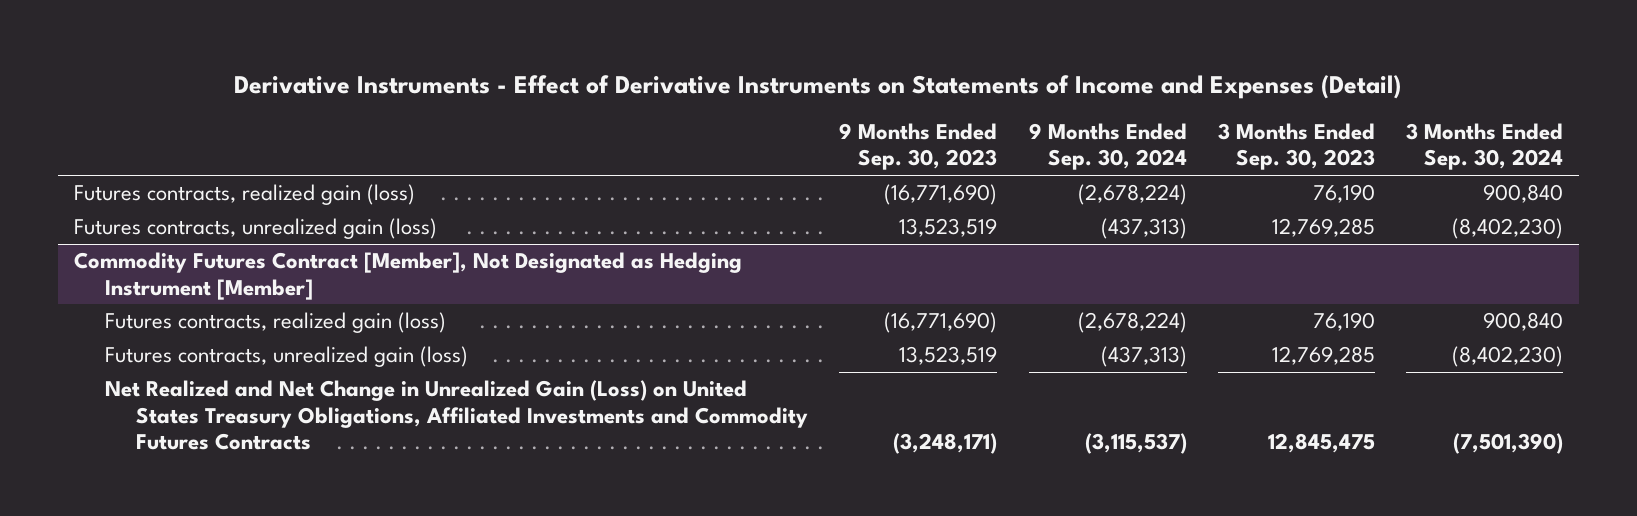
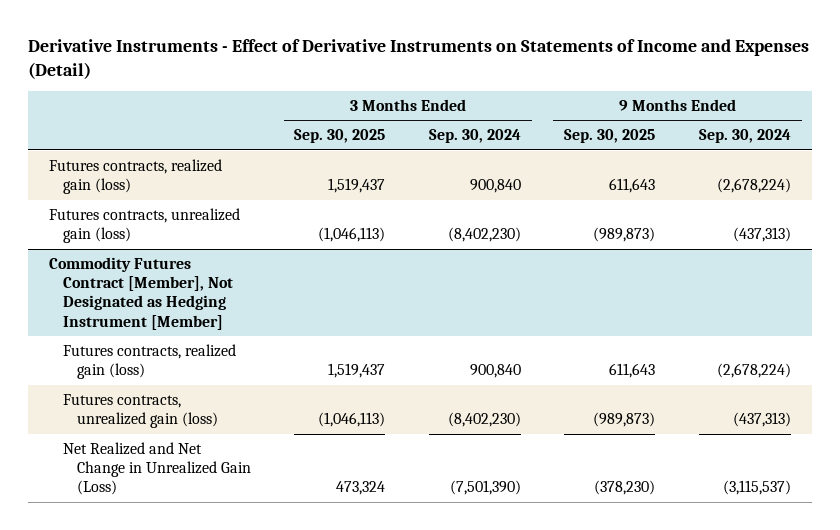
- | 9 Months Ended Sep. 30, 2023 | 9 Months Ended Sep. 30, 2024 | 3 Months Ended Sep. 30, 2023 | 3 Months Ended Sep. 30, 2024
+ | 3 Months Ended Sep. 30, 2025 | 3 Months Ended Sep. 30, 2024 | 9 Months Ended Sep. 30, 2025 | 9 Months Ended Sep. 30, 2024
@ Commodity Futures Contract [Member], Not Designated as Hedging Instrument [Member]
- Net Realized and Net Change in Unrealized Gain (Loss) on United States Treasury Obligations, Affiliated Investments and Commodity Futures Contracts | (3,248,171) | (3,115,537) | 12,845,475 | (7,501,390)
+ Net Realized and Net Change in Unrealized Gain (Loss) | 473,324 | (7,501,390) | (378,230) | (3,115,537)

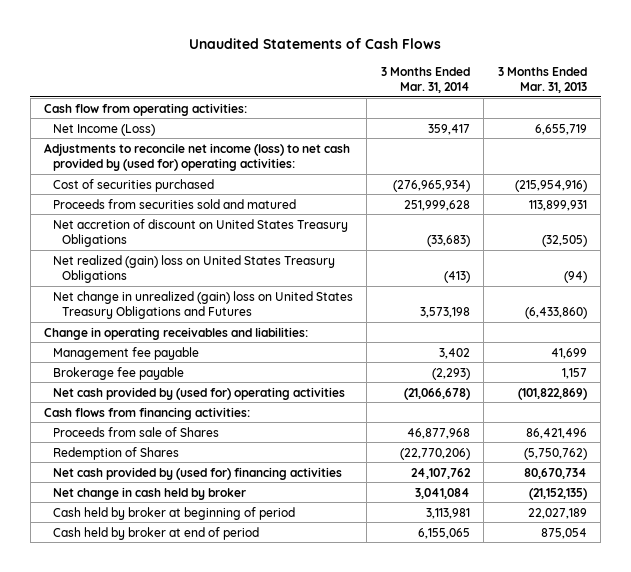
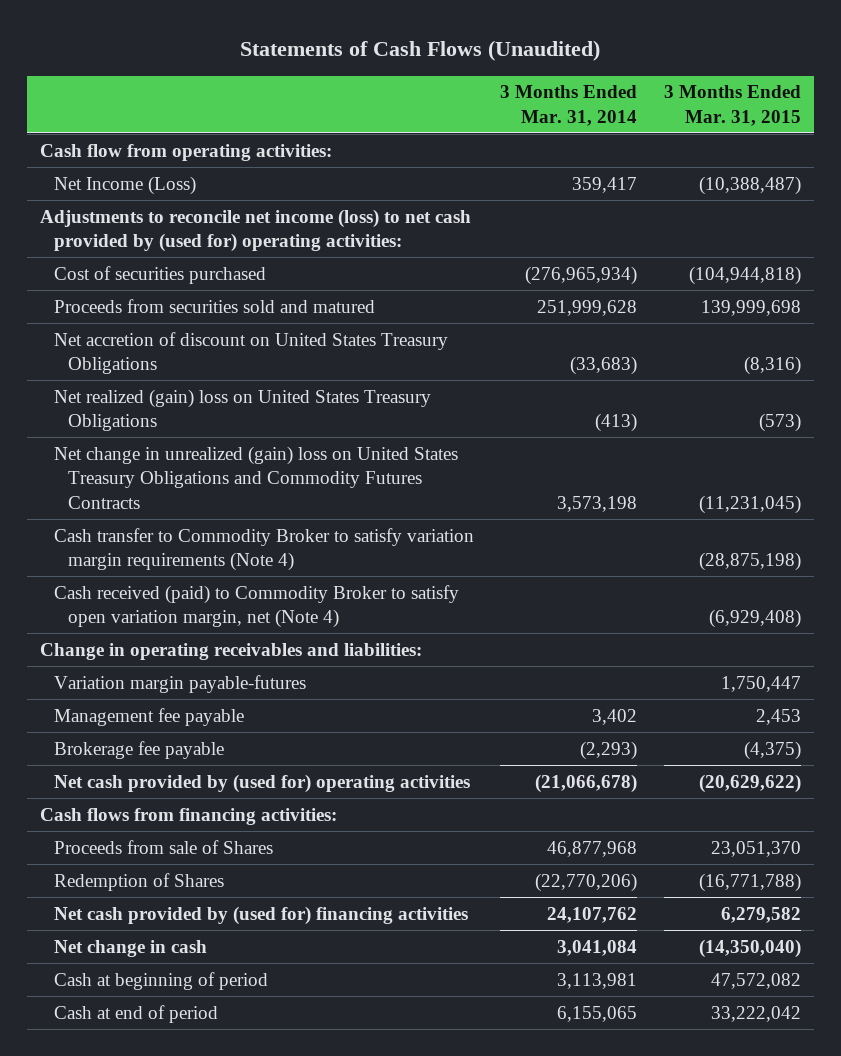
- Unaudited Statements of Cash Flows
+ Statements of Cash Flows (Unaudited)
- | 3 Months Ended Mar. 31, 2014 | 3 Months Ended Mar. 31, 2013
+ | 3 Months Ended Mar. 31, 2014 | 3 Months Ended Mar. 31, 2015
- Net change in unrealized (gain) loss on United States Treasury Obligations and Futures | 3,573,198 | (6,433,860)
+ Net change in unrealized (gain) loss on United States Treasury Obligations and Commodity Futures Contracts | 3,573,198 | (11,231,045)
+ Cash transfer to Commodity Broker to satisfy variation margin requirements (Note 4) | | (28,875,198)
+ Cash received (paid) to Commodity Broker to satisfy open variation margin, net (Note 4) | | (6,929,408)
+ Variation margin payable-futures | | 1,750,447
- Net change in cash held by broker | 3,041,084 | (21,152,135)
- Cash held by broker at beginning of period | 3,113,981 | 22,027,189
- Cash held by broker at end of period | 6,155,065 | 875,054
+ Net change in cash | 3,041,084 | (14,350,040)
+ Cash at beginning of period | 3,113,981 | 47,572,082
+ Cash at end of period | 6,155,065 | 33,222,042

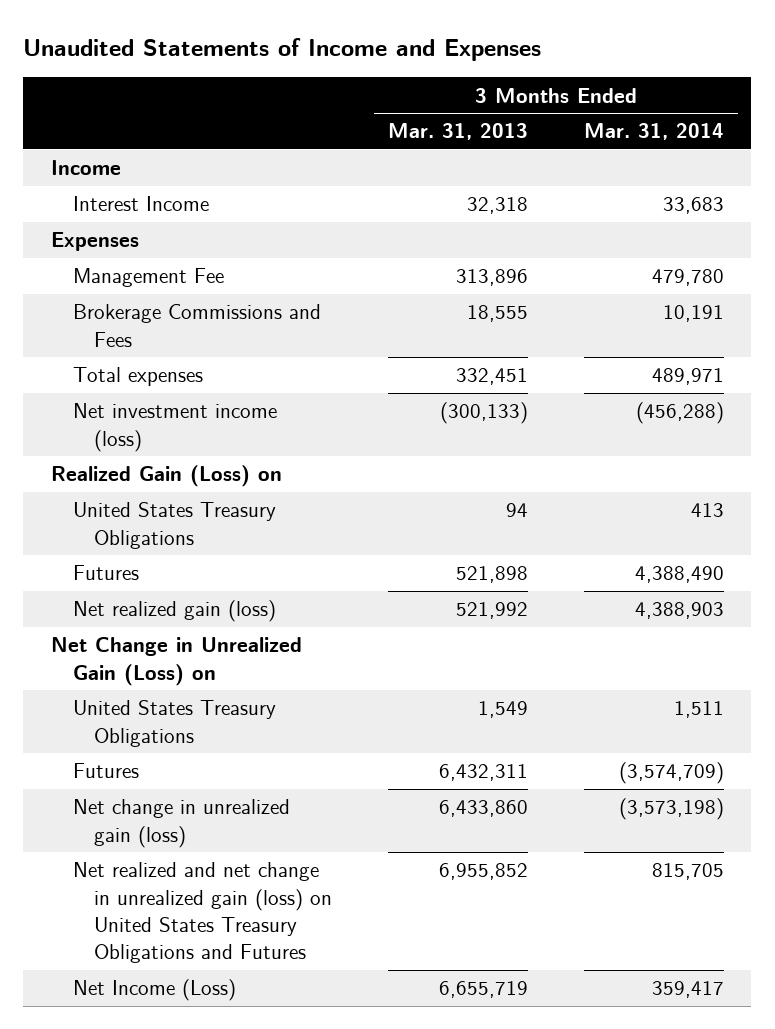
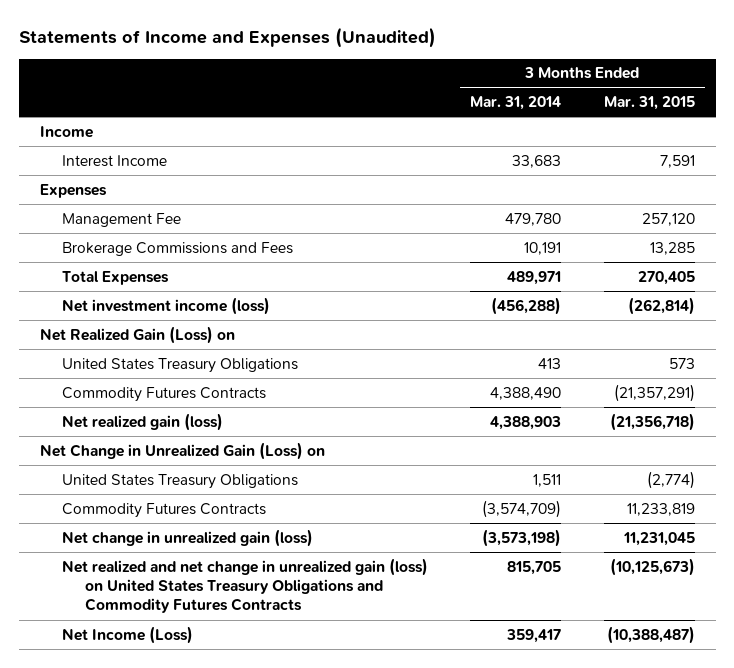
- Unaudited Statements of Income and Expenses
+ Statements of Income and Expenses (Unaudited)
- | 3 Months Ended Mar. 31, 2013 | 3 Months Ended Mar. 31, 2014
+ | 3 Months Ended Mar. 31, 2014 | 3 Months Ended Mar. 31, 2015
- Total expenses | 332,451 | 489,971
+ Total Expenses | 489,971 | 270,405
- Realized Gain (Loss) on
+ Net Realized Gain (Loss) on
- Futures | 521,898 | 4,388,490
+ Commodity Futures Contracts | 4,388,490 | (21,357,291)
- Futures | 6,432,311 | (3,574,709)
+ Commodity Futures Contracts | (3,574,709) | 11,233,819
- Net realized and net change in unrealized gain (loss) on United States Treasury Obligations and Futures | 6,955,852 | 815,705
+ Net realized and net change in unrealized gain (loss) on United States Treasury Obligations and Commodity Futures Contracts | 815,705 | (10,125,673)

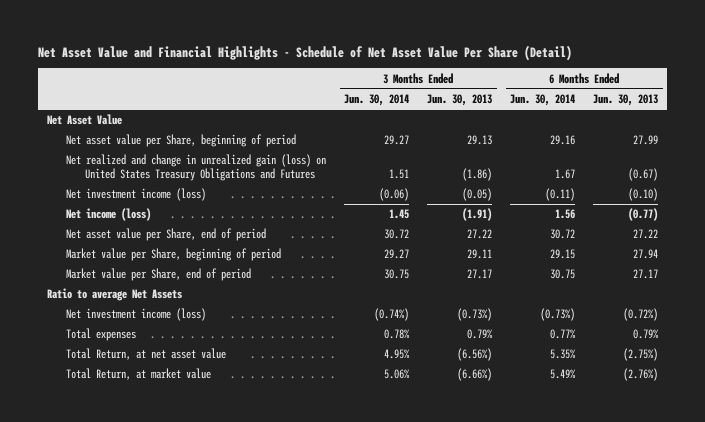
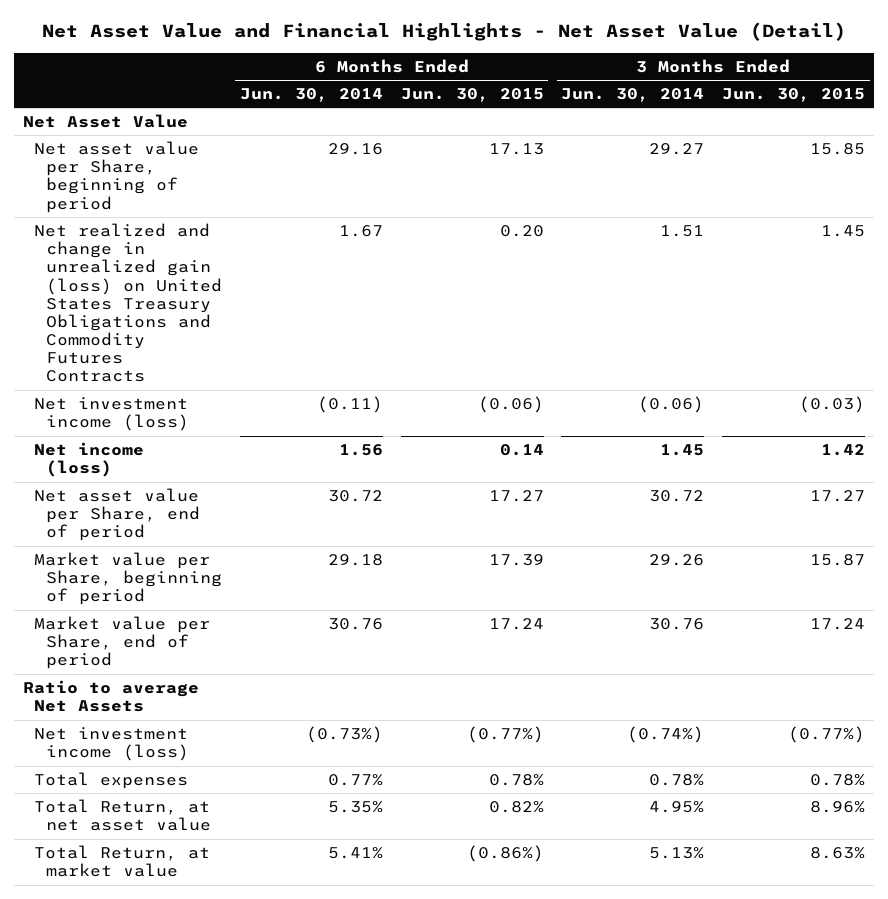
- Net Asset Value and Financial Highlights - Schedule of Net Asset Value Per Share (Detail)
+ Net Asset Value and Financial Highlights - Net Asset Value (Detail)
- | 3 Months Ended Jun. 30, 2014 | 3 Months Ended Jun. 30, 2013 | 6 Months Ended Jun. 30, 2014 | 6 Months Ended Jun. 30, 2013
+ | 6 Months Ended Jun. 30, 2014 | 6 Months Ended Jun. 30, 2015 | 3 Months Ended Jun. 30, 2014 | 3 Months Ended Jun. 30, 2015
- Net realized and change in unrealized gain (loss) on United States Treasury Obligations and Futures | 1.51 | (1.86) | 1.67 | (0.67)
+ Net realized and change in unrealized gain (loss) on United States Treasury Obligations and Commodity Futures Contracts | 1.67 | 0.20 | 1.51 | 1.45
- Market value per Share, beginning of period | 29.27 | 29.11 | 29.15 | 27.94
- Market value per Share, end of period | 30.75 | 27.17 | 30.75 | 27.17
+ Market value per Share, beginning of period | 29.18 | 17.39 | 29.26 | 15.87
+ Market value per Share, end of period | 30.76 | 17.24 | 30.76 | 17.24
- Total Return, at market value | 5.06% | (6.66%) | 5.49% | (2.76%)
+ Total Return, at market value | 5.41% | (0.86%) | 5.13% | 8.63%

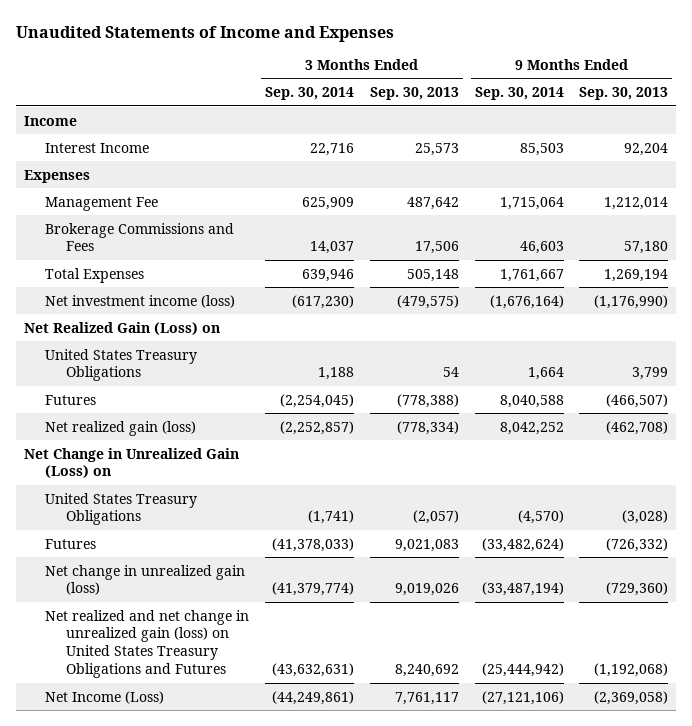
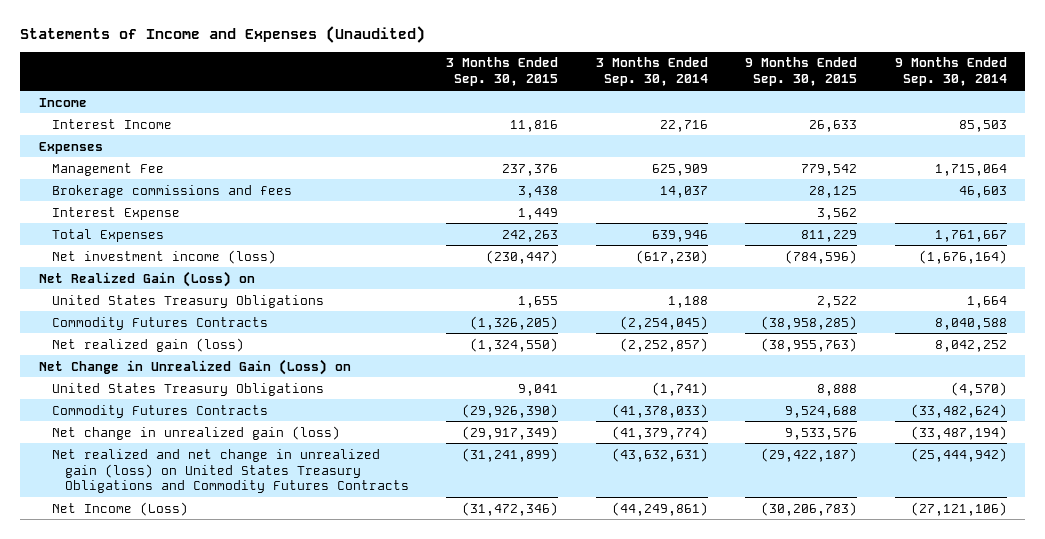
- Unaudited Statements of Income and Expenses
+ Statements of Income and Expenses (Unaudited)
- | 3 Months Ended Sep. 30, 2014 | 3 Months Ended Sep. 30, 2013 | 9 Months Ended Sep. 30, 2014 | 9 Months Ended Sep. 30, 2013
+ | 3 Months Ended Sep. 30, 2015 | 3 Months Ended Sep. 30, 2014 | 9 Months Ended Sep. 30, 2015 | 9 Months Ended Sep. 30, 2014
- Brokerage Commissions and Fees | 14,037 | 17,506 | 46,603 | 57,180
+ Brokerage commissions and fees | 3,438 | 14,037 | 28,125 | 46,603
+ Interest Expense | 1,449 | | 3,562 |
- Futures | (2,254,045) | (778,388) | 8,040,588 | (466,507)
+ Commodity Futures Contracts | (1,326,205) | (2,254,045) | (38,958,285) | 8,040,588
- Futures | (41,378,033) | 9,021,083 | (33,482,624) | (726,332)
+ Commodity Futures Contracts | (29,926,390) | (41,378,033) | 9,524,688 | (33,482,624)
- Net realized and net change in unrealized gain (loss) on United States Treasury Obligations and Futures | (43,632,631) | 8,240,692 | (25,444,942) | (1,192,068)
+ Net realized and net change in unrealized gain (loss) on United States Treasury Obligations and Commodity Futures Contracts | (31,241,899) | (43,632,631) | (29,422,187) | (25,444,942)

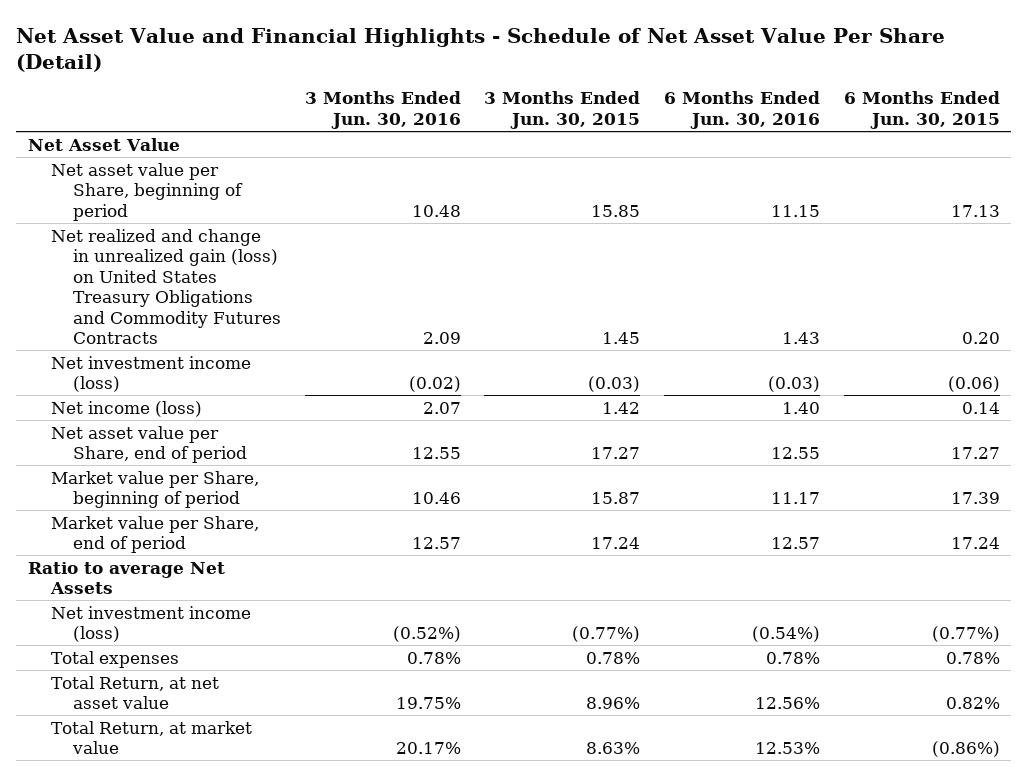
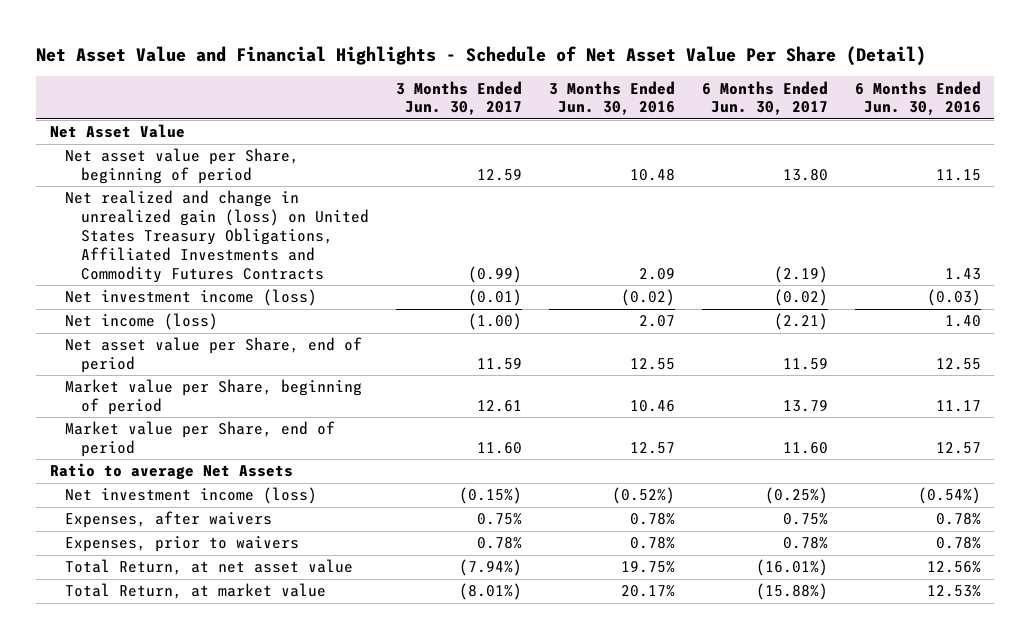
- | 3 Months Ended Jun. 30, 2016 | 3 Months Ended Jun. 30, 2015 | 6 Months Ended Jun. 30, 2016 | 6 Months Ended Jun. 30, 2015
+ | 3 Months Ended Jun. 30, 2017 | 3 Months Ended Jun. 30, 2016 | 6 Months Ended Jun. 30, 2017 | 6 Months Ended Jun. 30, 2016
- Net realized and change in unrealized gain (loss) on United States Treasury Obligations and Commodity Futures Contracts | 2.09 | 1.45 | 1.43 | 0.20
+ Net realized and change in unrealized gain (loss) on United States Treasury Obligations, Affiliated Investments and Commodity Futures Contracts | (0.99) | 2.09 | (2.19) | 1.43
- Total expenses | 0.78% | 0.78% | 0.78% | 0.78%
+ Expenses, after waivers | 0.75% | 0.78% | 0.75% | 0.78%
+ Expenses, prior to waivers | 0.78% | 0.78% | 0.78% | 0.78%

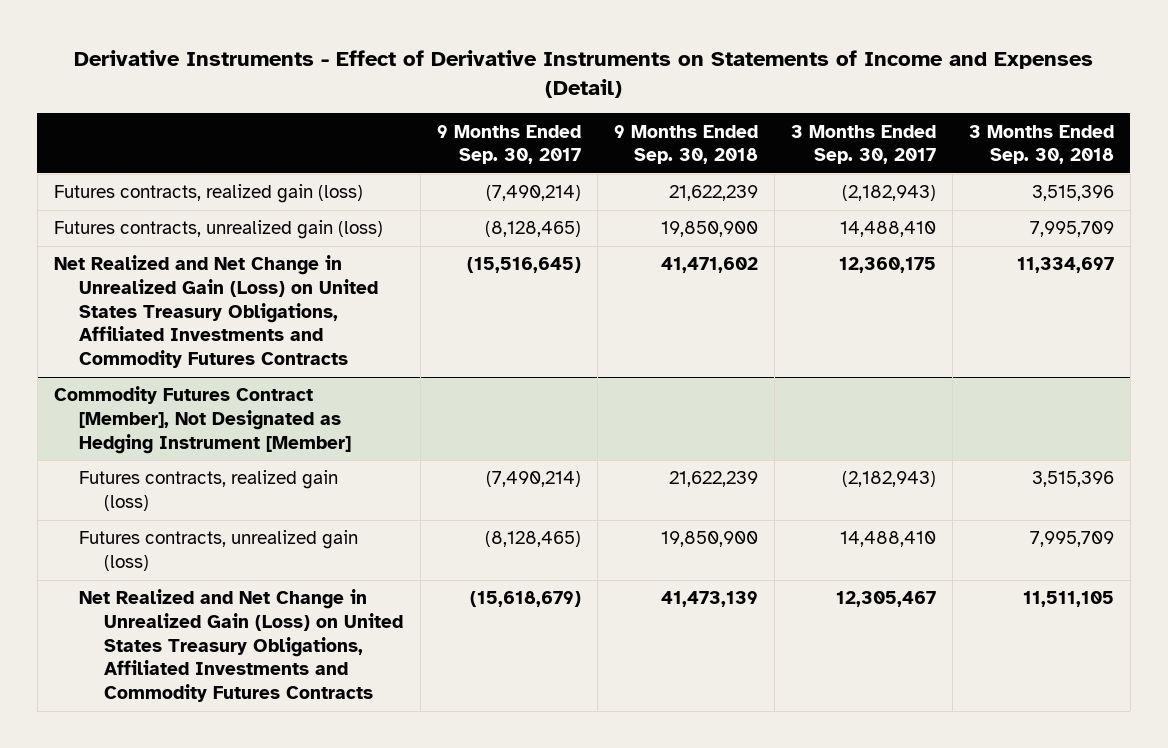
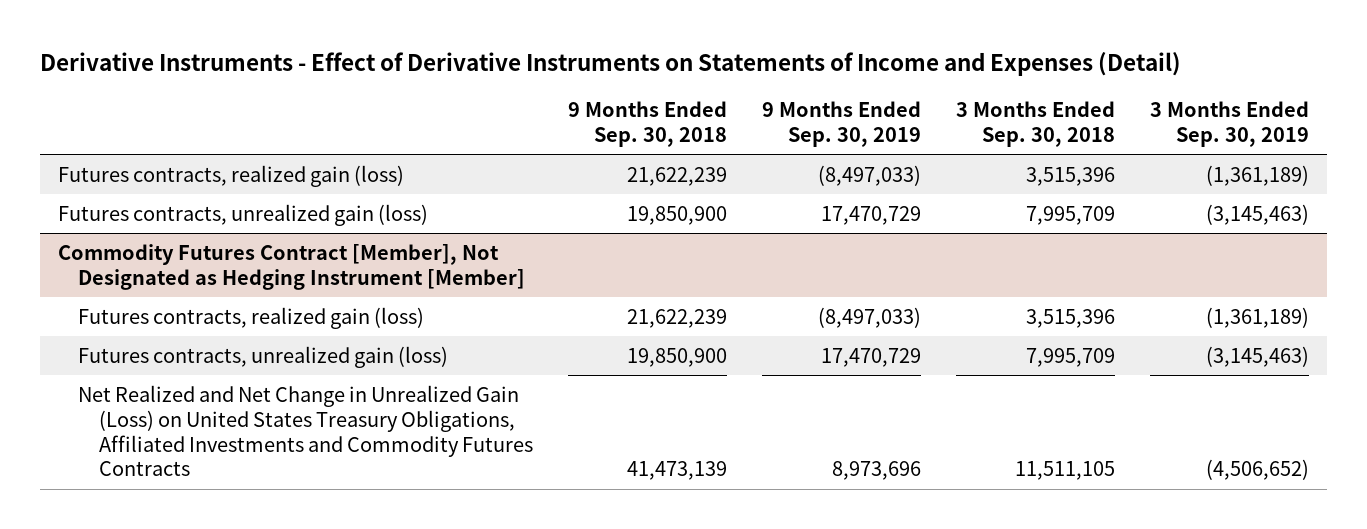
- | 9 Months Ended Sep. 30, 2017 | 9 Months Ended Sep. 30, 2018 | 3 Months Ended Sep. 30, 2017 | 3 Months Ended Sep. 30, 2018
+ | 9 Months Ended Sep. 30, 2018 | 9 Months Ended Sep. 30, 2019 | 3 Months Ended Sep. 30, 2018 | 3 Months Ended Sep. 30, 2019
- Net Realized and Net Change in Unrealized Gain (Loss) on United States Treasury Obligations, Affiliated Investments and Commodity Futures Contracts | (15,516,645) | 41,471,602 | 12,360,175 | 11,334,697

